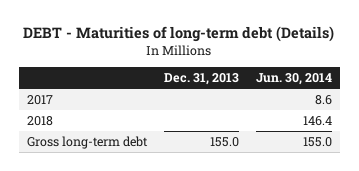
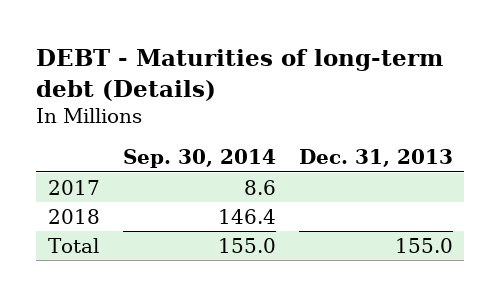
- | Dec. 31, 2013 | Jun. 30, 2014
+ | Sep. 30, 2014 | Dec. 31, 2013
- Gross long-term debt | 155.0 | 155.0
+ Total | 155.0 | 155.0

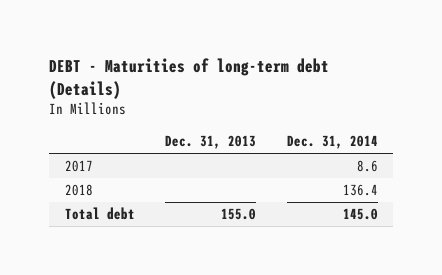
- | Sep. 30, 2014 | Dec. 31, 2013
+ | Dec. 31, 2013 | Dec. 31, 2014
- Total | 155.0 | 155.0
+ Total debt | 155.0 | 145.0

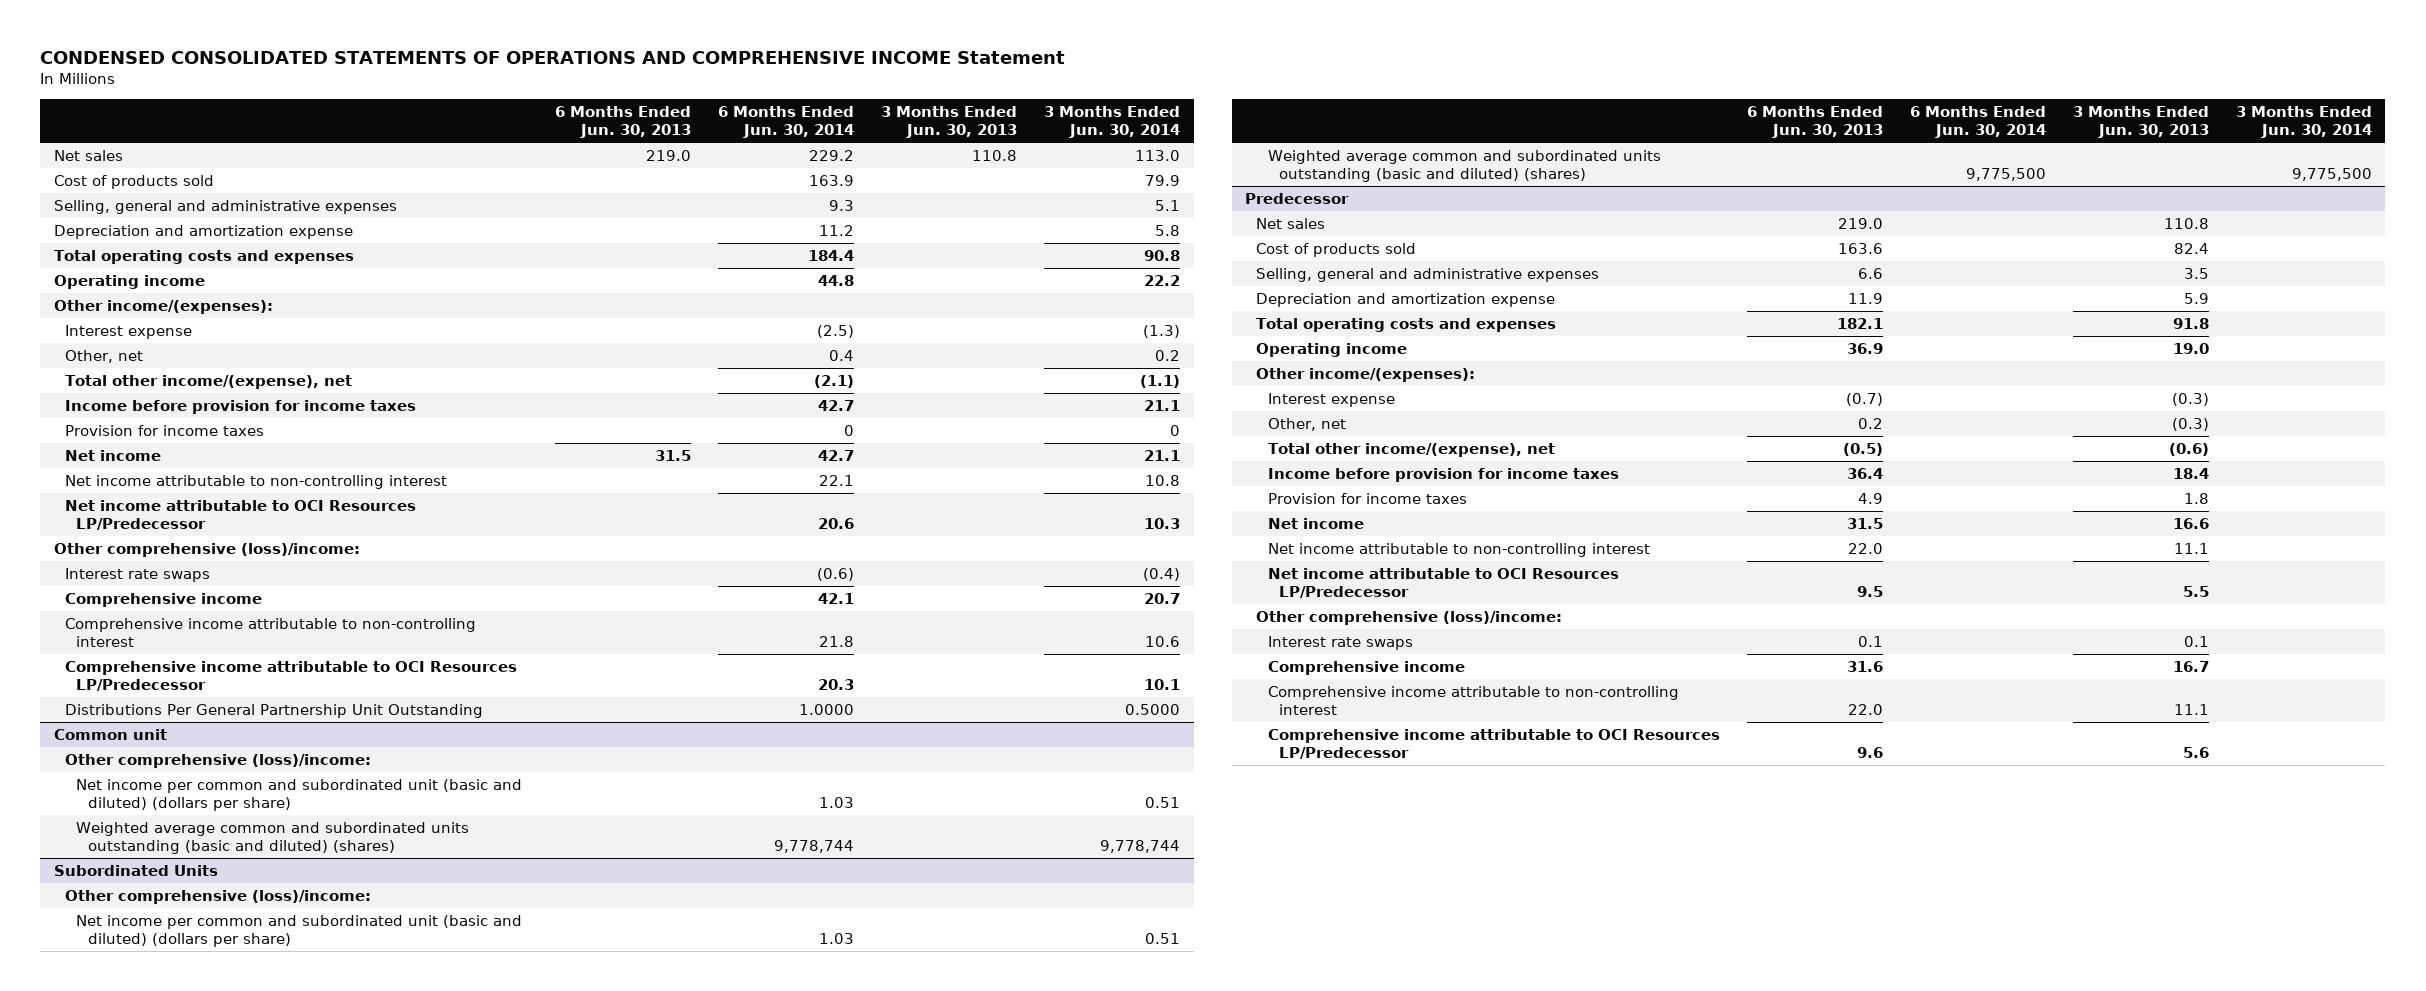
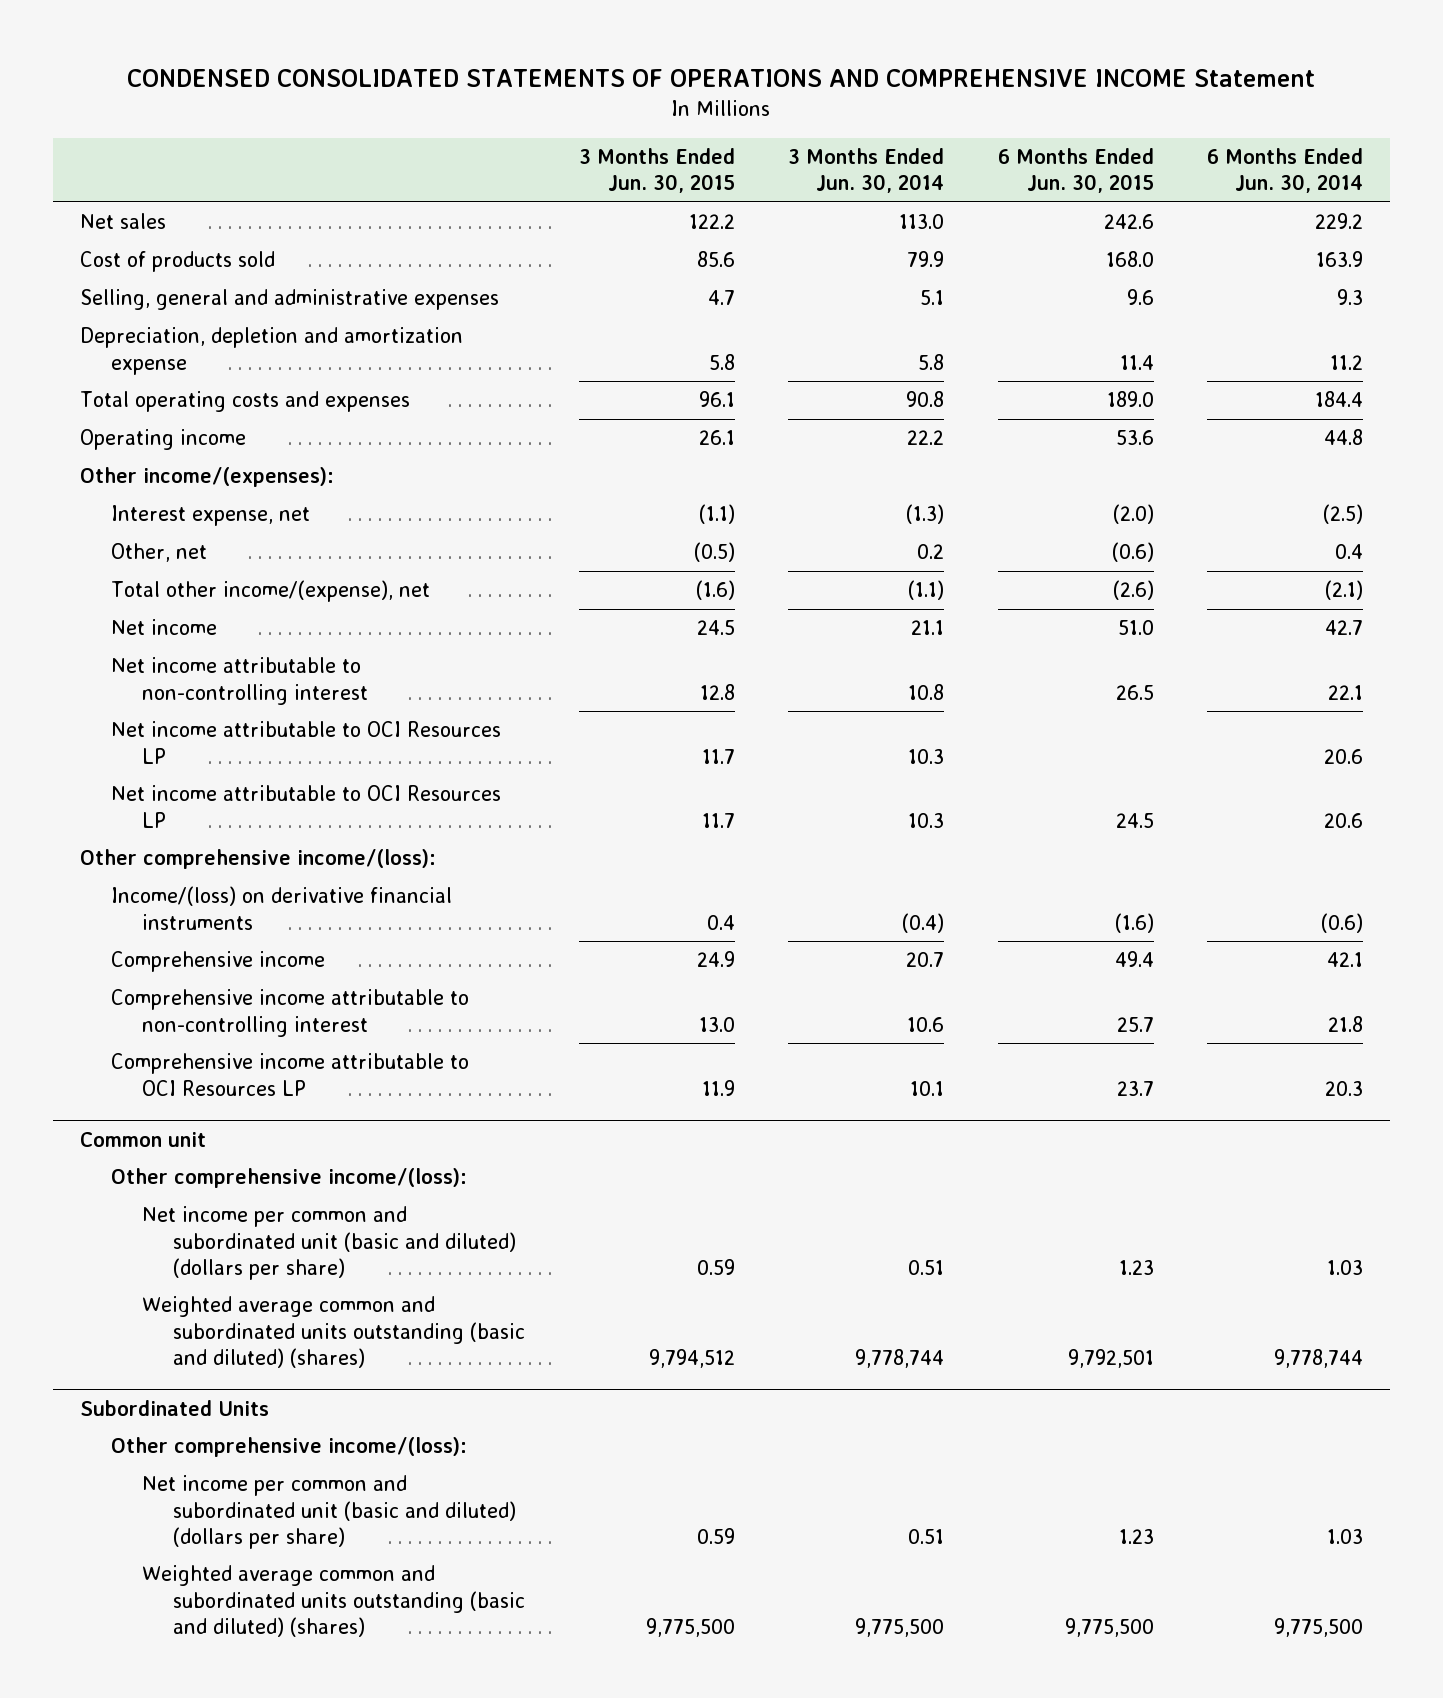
- | 6 Months Ended Jun. 30, 2013 | 6 Months Ended Jun. 30, 2014 | 3 Months Ended Jun. 30, 2013 | 3 Months Ended Jun. 30, 2014
+ | 3 Months Ended Jun. 30, 2015 | 3 Months Ended Jun. 30, 2014 | 6 Months Ended Jun. 30, 2015 | 6 Months Ended Jun. 30, 2014
- Depreciation and amortization expense | | 11.2 | | 5.8
+ Depreciation, depletion and amortization expense | 5.8 | 5.8 | 11.4 | 11.2
- Interest expense | | (2.5) | | (1.3)
+ Interest expense, net | (1.1) | (1.3) | (2.0) | (2.5)
- Income before provision for income taxes | | 42.7 | | 21.1
- Provision for income taxes | | 0 | | 0
- Net income attributable to OCI Resources LP/Predecessor | | 20.6 | | 10.3
- Other comprehensive (loss)/income:
- Interest rate swaps | | (0.6) | | (0.4)
+ Net income attributable to OCI Resources LP | 11.7 | 10.3 | | 20.6
+ Net income attributable to OCI Resources LP | 11.7 | 10.3 | 24.5 | 20.6
+ Other comprehensive income/(loss):
+ Income/(loss) on derivative financial instruments | 0.4 | (0.4) | (1.6) | (0.6)
- Comprehensive income attributable to OCI Resources LP/Predecessor | | 20.3 | | 10.1
- Distributions Per General Partnership Unit Outstanding | | 1.0000 | | 0.5000
+ Comprehensive income attributable to OCI Resources LP | 11.9 | 10.1 | 23.7 | 20.3
@ Common unit
- Other comprehensive (loss)/income:
+ Other comprehensive income/(loss):
@ Subordinated Units
- Other comprehensive (loss)/income:
+ Other comprehensive income/(loss):
- Predecessor
- Net sales | 219.0 | | 110.8 |
- Cost of products sold | 163.6 | | 82.4 |
- Selling, general and administrative expenses | 6.6 | | 3.5 |
- Depreciation and amortization expense | 11.9 | | 5.9 |
- Total operating costs and expenses | 182.1 | | 91.8 |
- Operating income | 36.9 | | 19.0 |
- Other income/(expenses):
- Interest expense | (0.7) | | (0.3) |
- Other, net | 0.2 | | (0.3) |
- Total other income/(expense), net | (0.5) | | (0.6) |
- Income before provision for income taxes | 36.4 | | 18.4 |
- Provision for income taxes | 4.9 | | 1.8 |
- Net income | 31.5 | | 16.6 |
- Net income attributable to non-controlling interest | 22.0 | | 11.1 |
- Net income attributable to OCI Resources LP/Predecessor | 9.5 | | 5.5 |
- Other comprehensive (loss)/income:
- Interest rate swaps | 0.1 | | 0.1 |
- Comprehensive income | 31.6 | | 16.7 |
- Comprehensive income attributable to non-controlling interest | 22.0 | | 11.1 |
- Comprehensive income attributable to OCI Resources LP/Predecessor | 9.6 | | 5.6 |

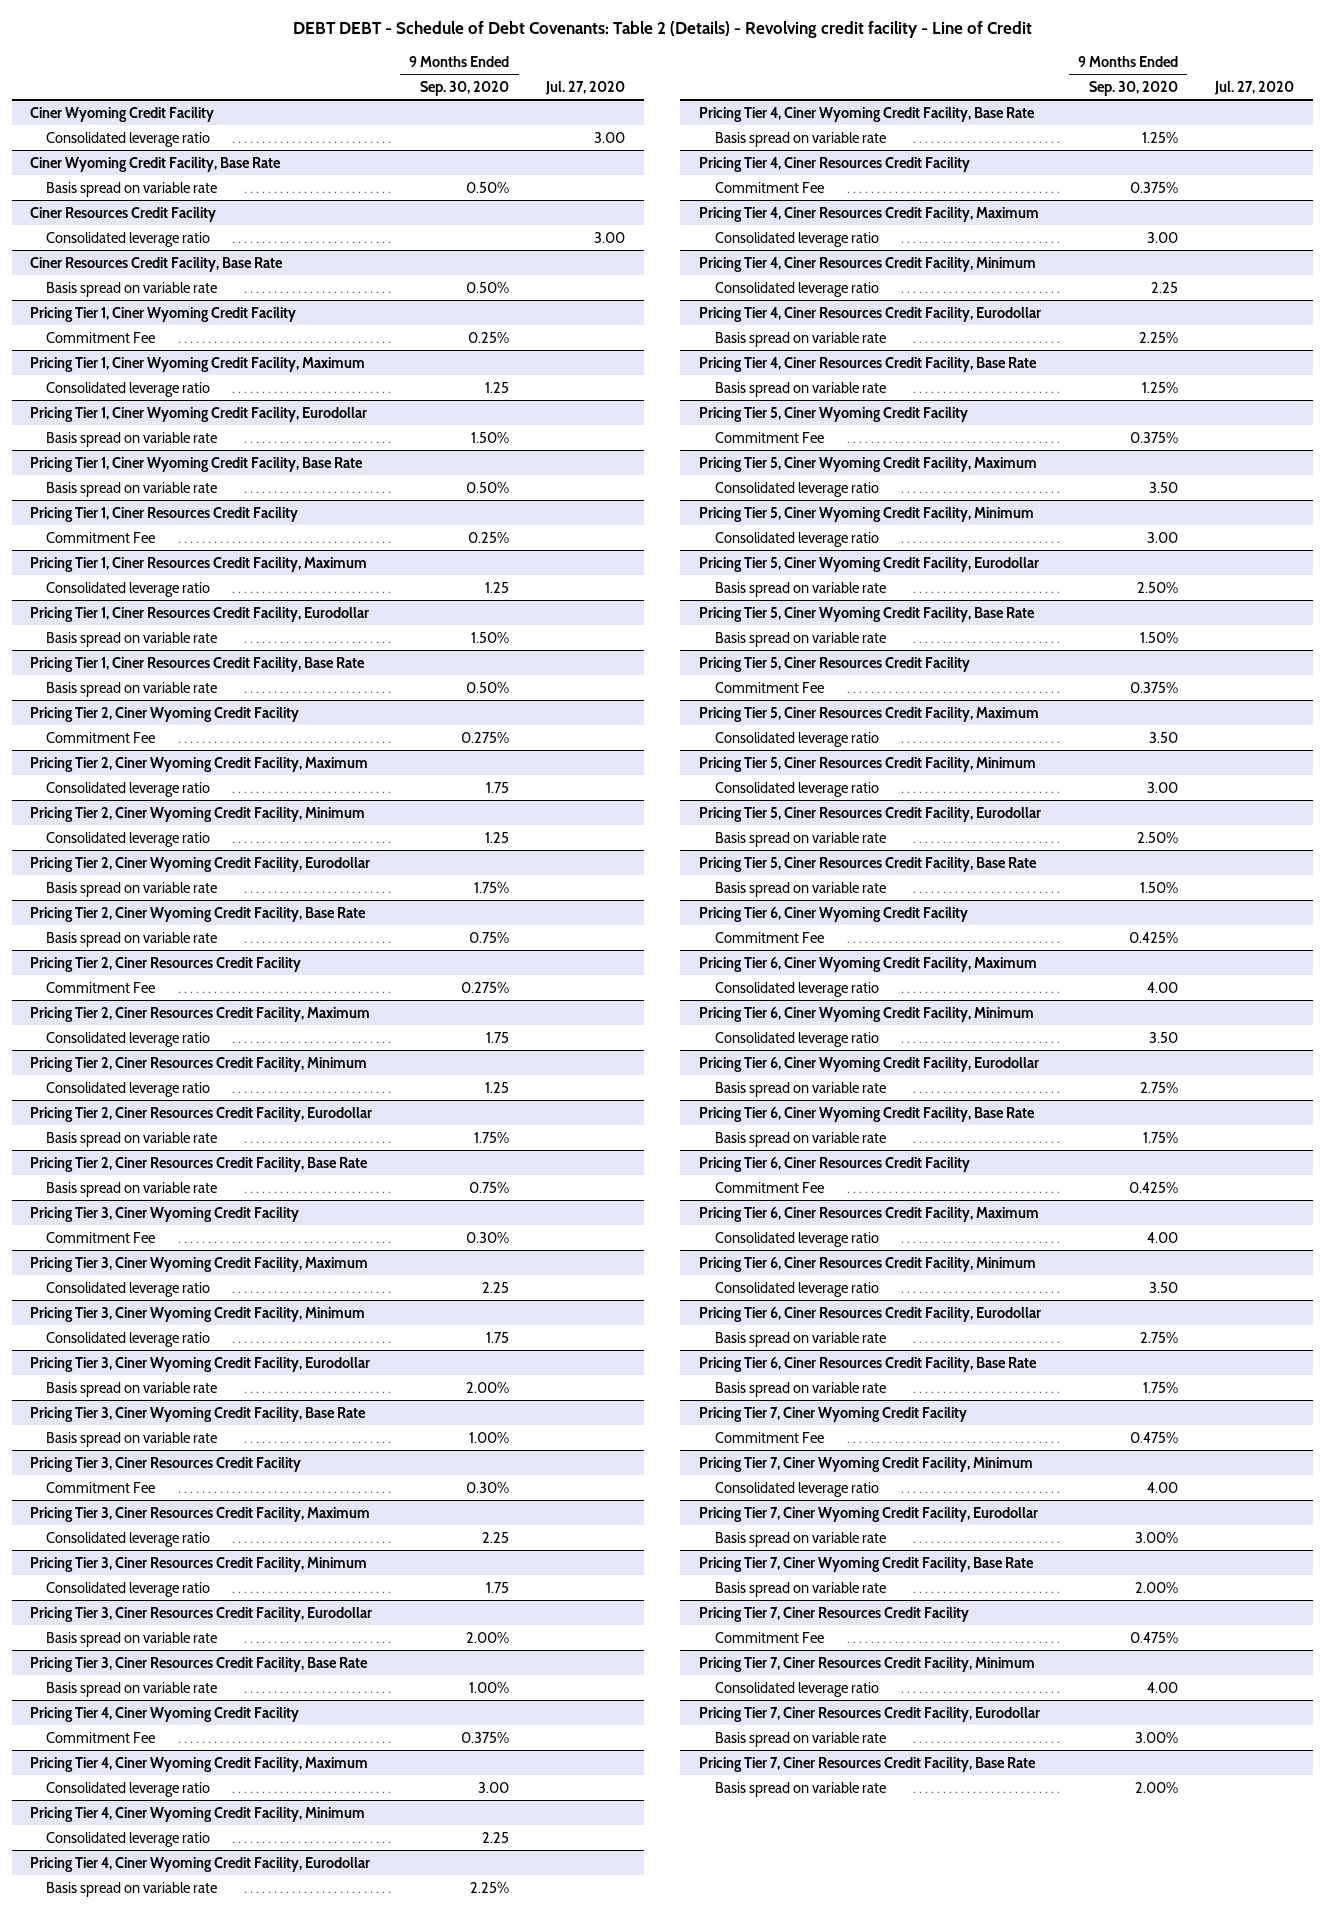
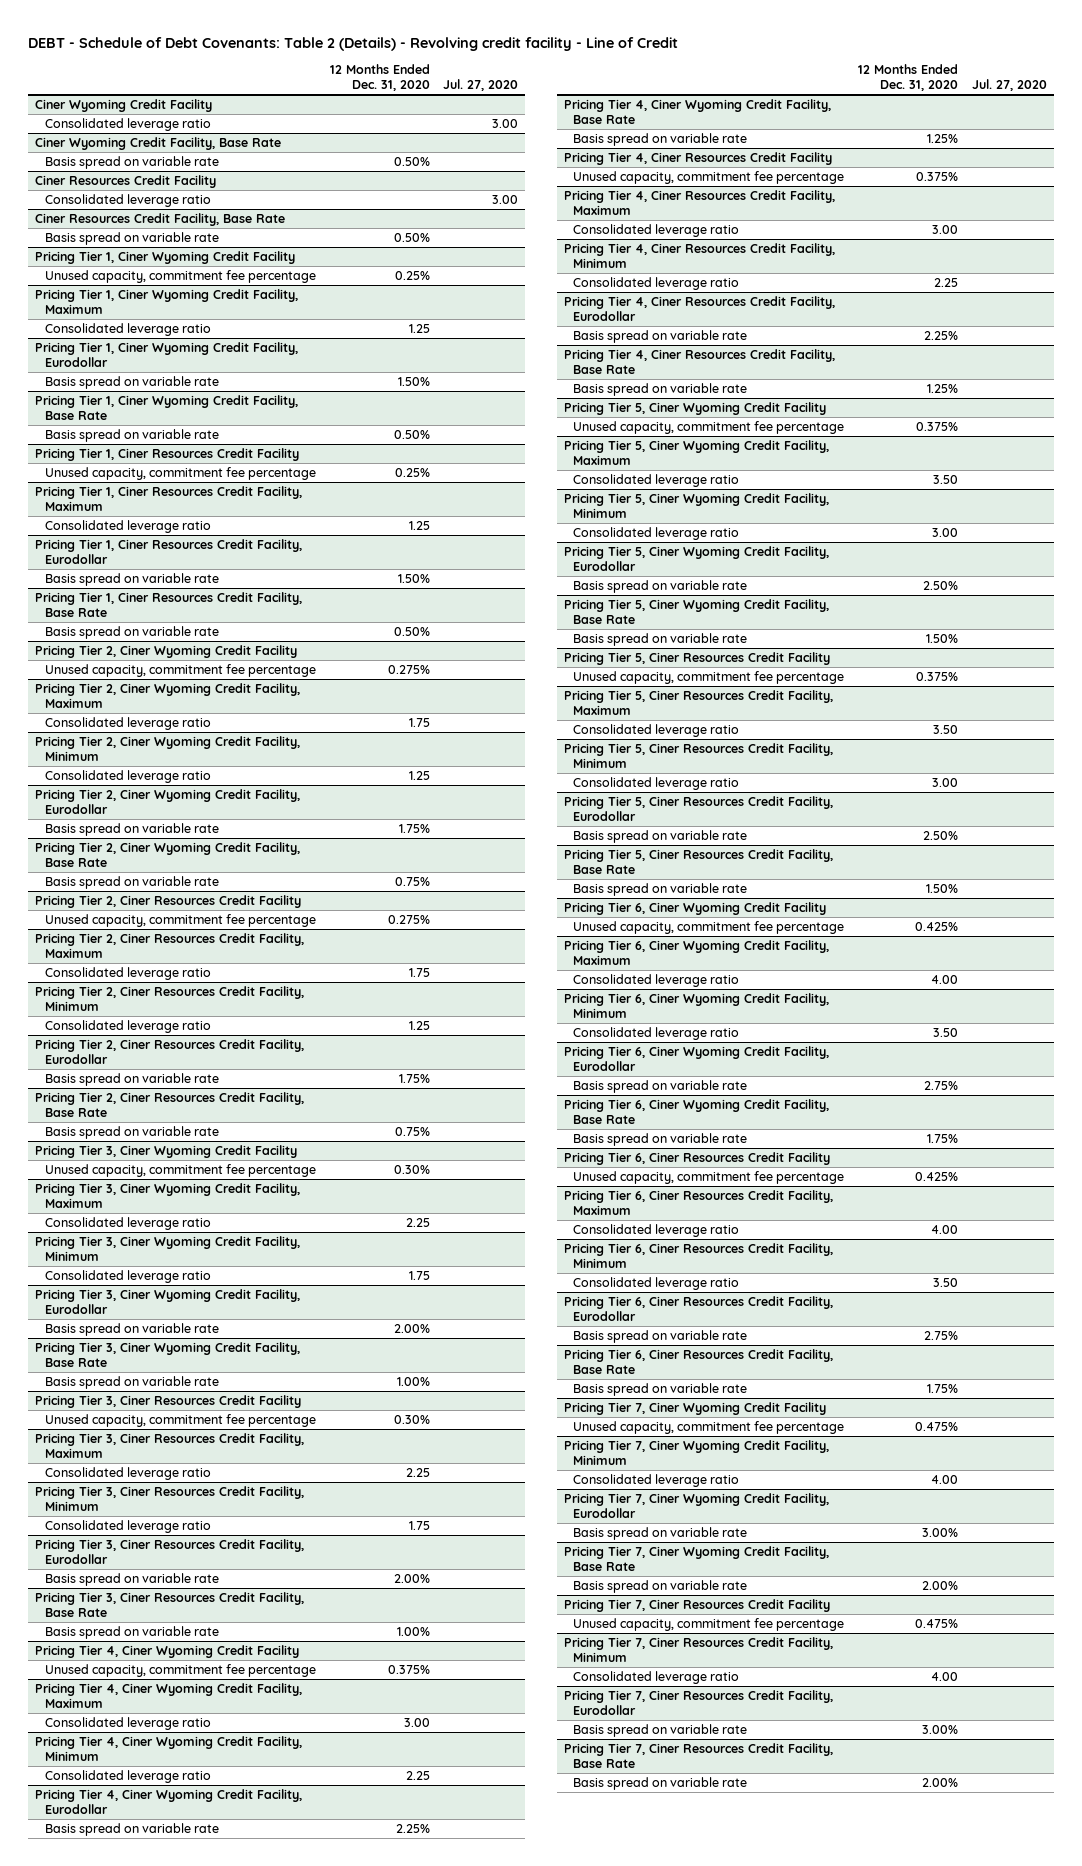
- DEBT DEBT - Schedule of Debt Covenants: Table 2 (Details) - Revolving credit facility - Line of Credit
+ DEBT - Schedule of Debt Covenants: Table 2 (Details) - Revolving credit facility - Line of Credit
- | 9 Months Ended Sep. 30, 2020 | Jul. 27, 2020
+ | 12 Months Ended Dec. 31, 2020 | Jul. 27, 2020
@ Pricing Tier 1, Ciner Wyoming Credit Facility
- Commitment Fee | 0.25% |
+ Unused capacity, commitment fee percentage | 0.25% |
@ Pricing Tier 1, Ciner Resources Credit Facility
- Commitment Fee | 0.25% |
+ Unused capacity, commitment fee percentage | 0.25% |
@ Pricing Tier 2, Ciner Wyoming Credit Facility
- Commitment Fee | 0.275% |
+ Unused capacity, commitment fee percentage | 0.275% |
@ Pricing Tier 2, Ciner Resources Credit Facility
- Commitment Fee | 0.275% |
+ Unused capacity, commitment fee percentage | 0.275% |
@ Pricing Tier 3, Ciner Wyoming Credit Facility
- Commitment Fee | 0.30% |
+ Unused capacity, commitment fee percentage | 0.30% |
@ Pricing Tier 3, Ciner Resources Credit Facility
- Commitment Fee | 0.30% |
+ Unused capacity, commitment fee percentage | 0.30% |
@ Pricing Tier 4, Ciner Wyoming Credit Facility
- Commitment Fee | 0.375% |
+ Unused capacity, commitment fee percentage | 0.375% |
@ Pricing Tier 4, Ciner Resources Credit Facility
- Commitment Fee | 0.375% |
+ Unused capacity, commitment fee percentage | 0.375% |
@ Pricing Tier 5, Ciner Wyoming Credit Facility
- Commitment Fee | 0.375% |
+ Unused capacity, commitment fee percentage | 0.375% |
@ Pricing Tier 5, Ciner Resources Credit Facility
- Commitment Fee | 0.375% |
+ Unused capacity, commitment fee percentage | 0.375% |
@ Pricing Tier 6, Ciner Wyoming Credit Facility
- Commitment Fee | 0.425% |
+ Unused capacity, commitment fee percentage | 0.425% |
@ Pricing Tier 6, Ciner Resources Credit Facility
- Commitment Fee | 0.425% |
+ Unused capacity, commitment fee percentage | 0.425% |
@ Pricing Tier 7, Ciner Wyoming Credit Facility
- Commitment Fee | 0.475% |
+ Unused capacity, commitment fee percentage | 0.475% |
@ Pricing Tier 7, Ciner Resources Credit Facility
- Commitment Fee | 0.475% |
+ Unused capacity, commitment fee percentage | 0.475% |

